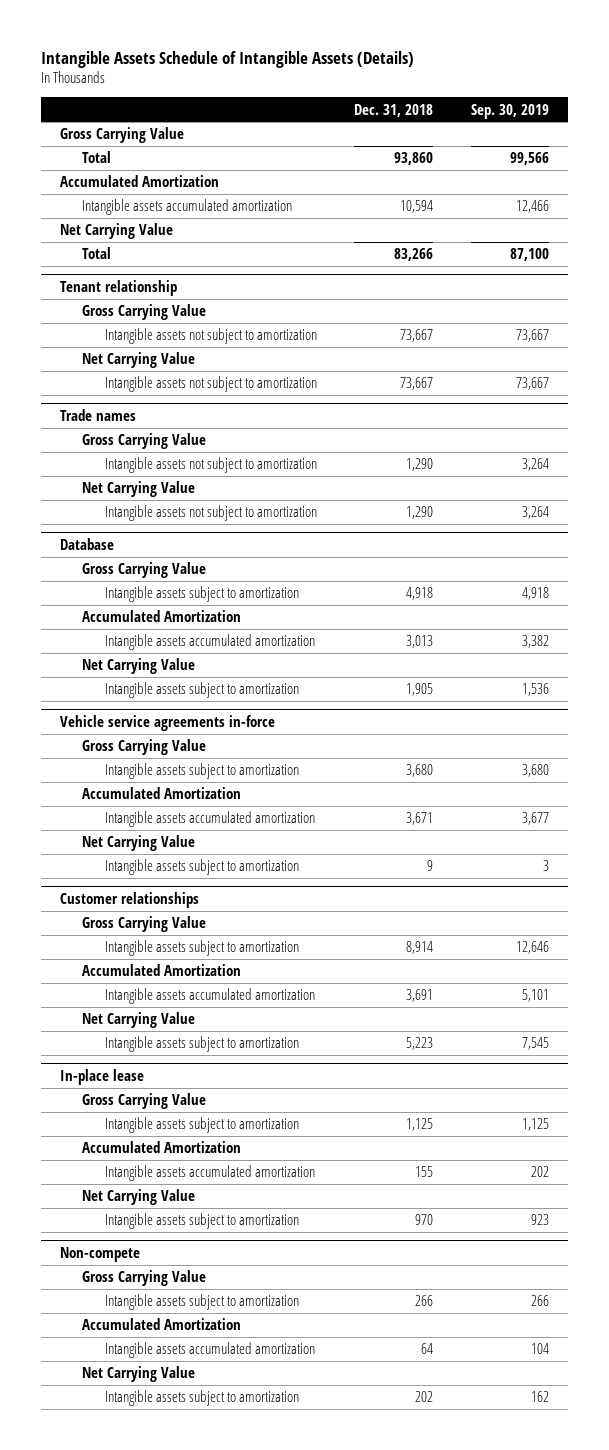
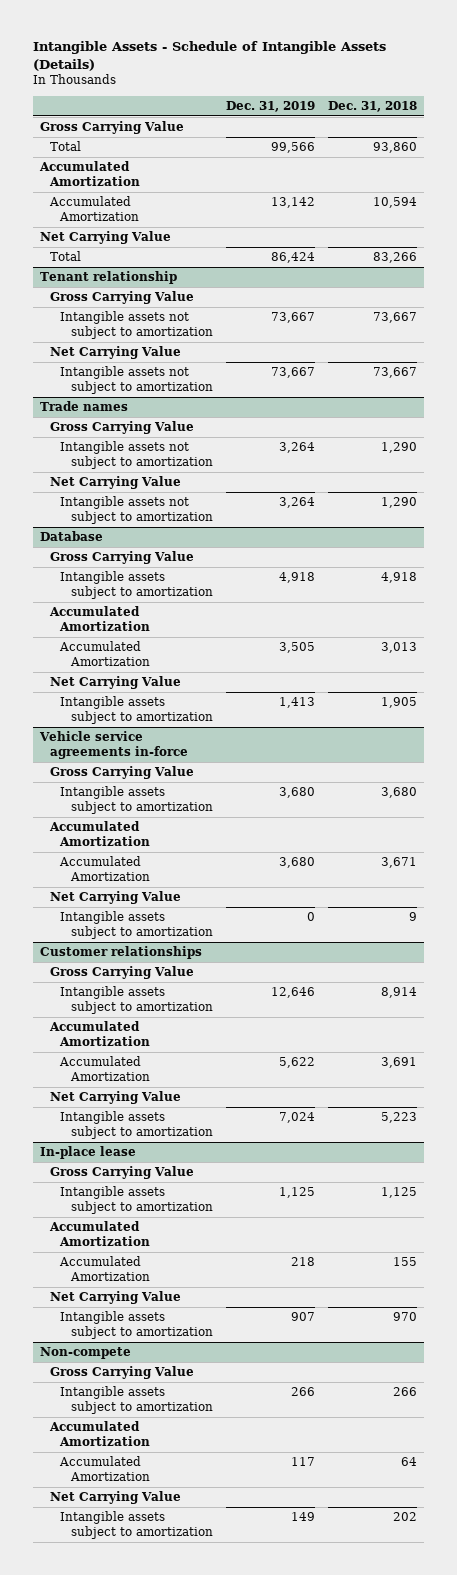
- Intangible Assets Schedule of Intangible Assets (Details)
+ Intangible Assets - Schedule of Intangible Assets (Details)
- | Dec. 31, 2018 | Sep. 30, 2019
+ | Dec. 31, 2019 | Dec. 31, 2018
- Intangible assets accumulated amortization | 10,594 | 12,466
+ Accumulated Amortization | 13,142 | 10,594
@ Database
- Intangible assets accumulated amortization | 3,013 | 3,382
+ Accumulated Amortization | 3,505 | 3,013
@ Vehicle service agreements in-force
- Intangible assets accumulated amortization | 3,671 | 3,677
+ Accumulated Amortization | 3,680 | 3,671
@ Customer relationships
- Intangible assets accumulated amortization | 3,691 | 5,101
+ Accumulated Amortization | 5,622 | 3,691
@ In-place lease
- Intangible assets accumulated amortization | 155 | 202
+ Accumulated Amortization | 218 | 155
@ Non-compete
- Intangible assets accumulated amortization | 64 | 104
+ Accumulated Amortization | 117 | 64

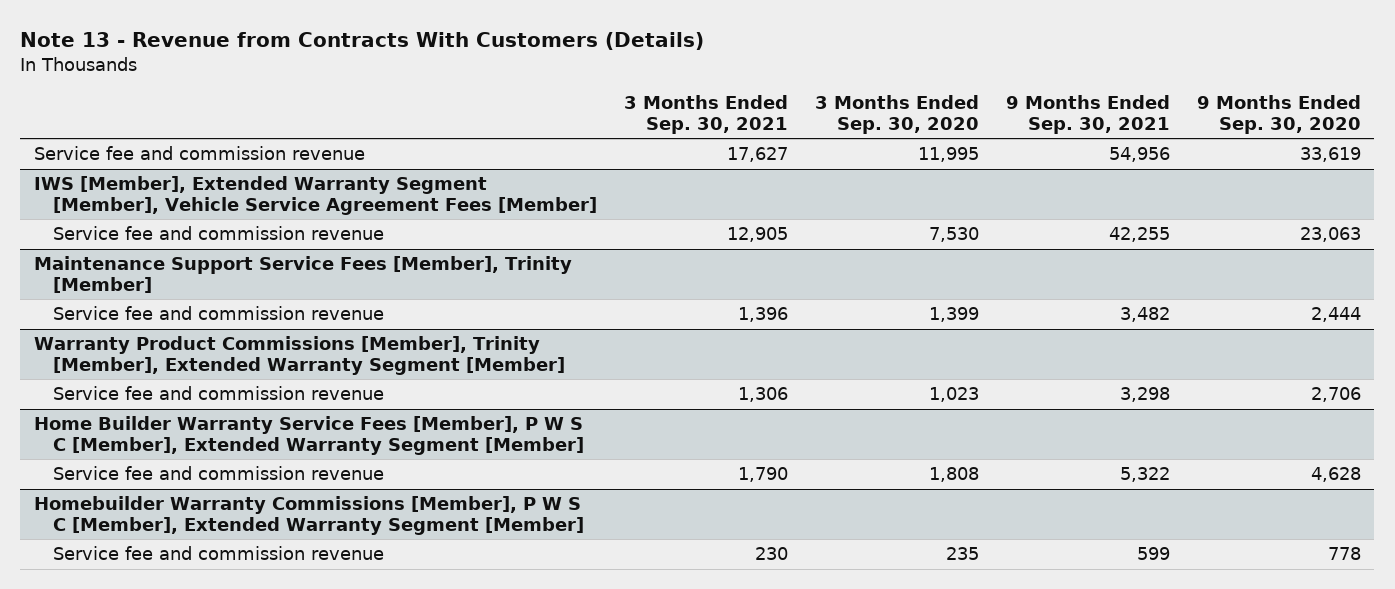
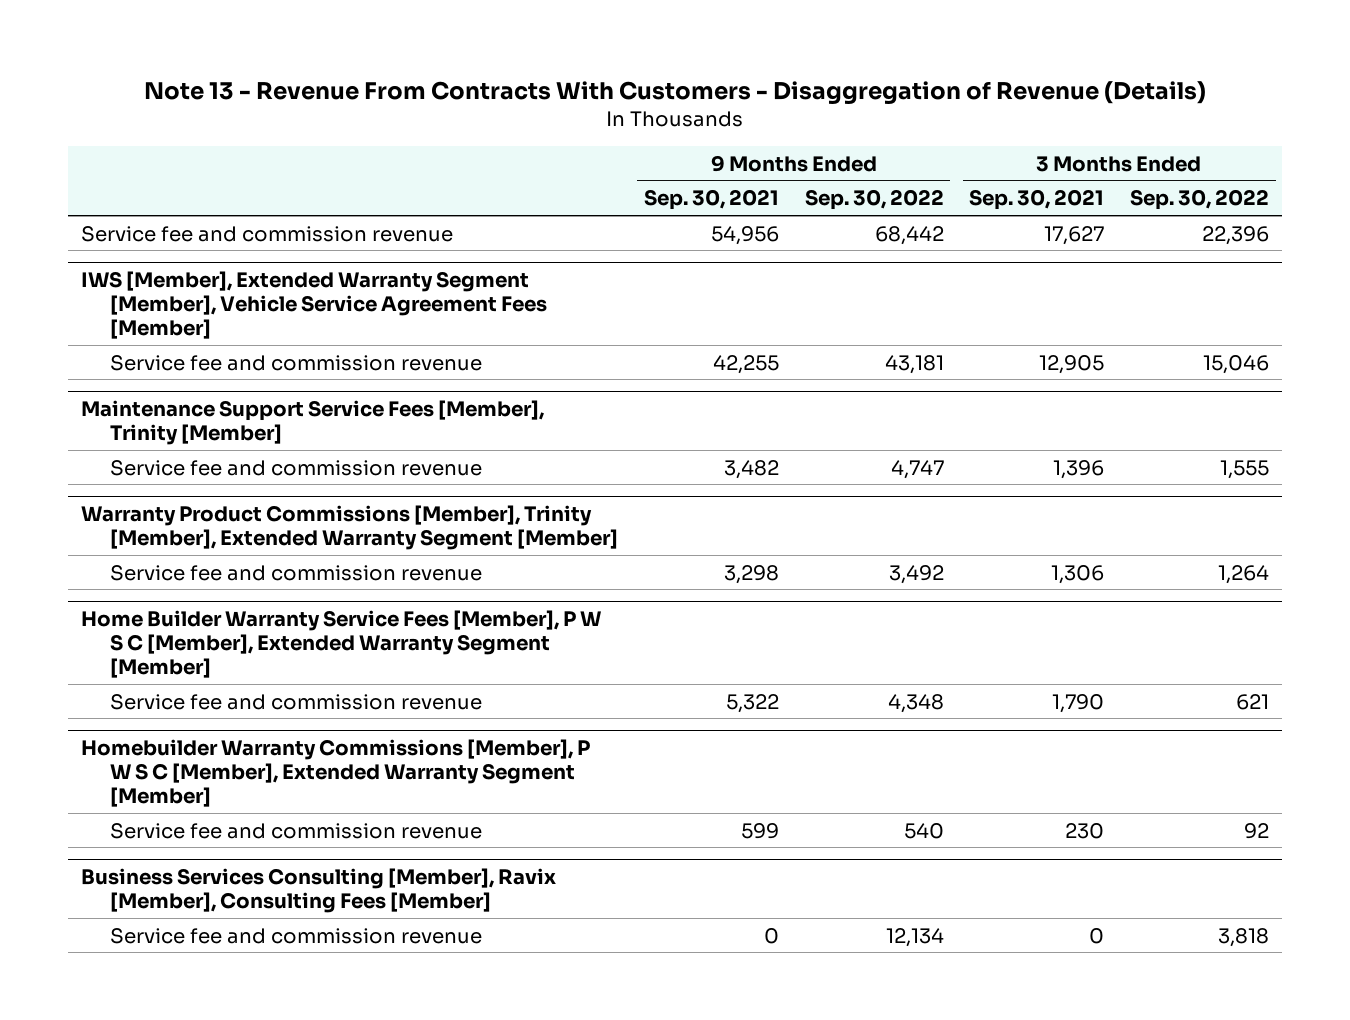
- Note 13 - Revenue from Contracts With Customers (Details)
+ Note 13 - Revenue From Contracts With Customers - Disaggregation of Revenue (Details)
- | 3 Months Ended Sep. 30, 2021 | 3 Months Ended Sep. 30, 2020 | 9 Months Ended Sep. 30, 2021 | 9 Months Ended Sep. 30, 2020
+ | 9 Months Ended Sep. 30, 2021 | 9 Months Ended Sep. 30, 2022 | 3 Months Ended Sep. 30, 2021 | 3 Months Ended Sep. 30, 2022
+ Business Services Consulting [Member], Ravix [Member], Consulting Fees [Member]
+ Service fee and commission revenue | 0 | 12,134 | 0 | 3,818

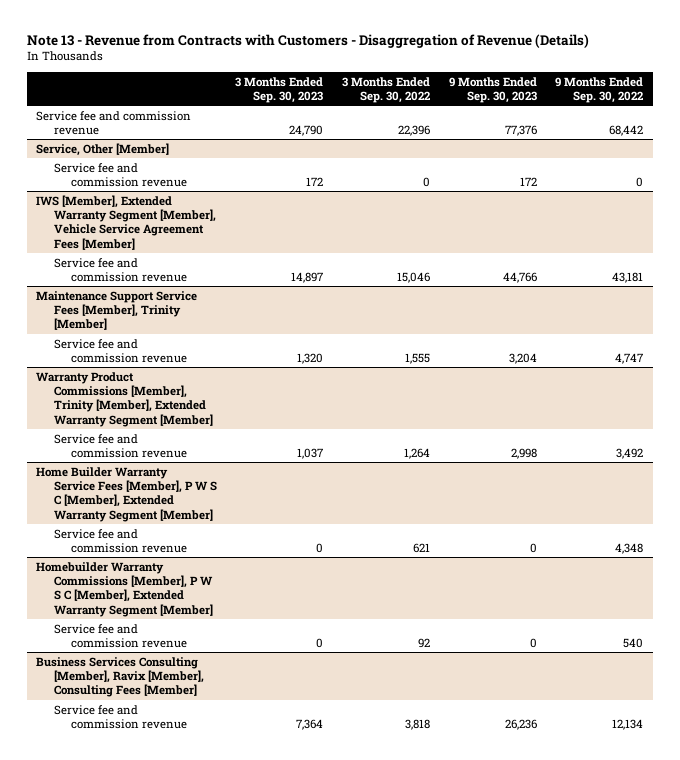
- Note 13 - Revenue From Contracts With Customers - Disaggregation of Revenue (Details)
+ Note 13 - Revenue from Contracts with Customers - Disaggregation of Revenue (Details)
- | 9 Months Ended Sep. 30, 2021 | 9 Months Ended Sep. 30, 2022 | 3 Months Ended Sep. 30, 2021 | 3 Months Ended Sep. 30, 2022
+ | 3 Months Ended Sep. 30, 2023 | 3 Months Ended Sep. 30, 2022 | 9 Months Ended Sep. 30, 2023 | 9 Months Ended Sep. 30, 2022
+ Service, Other [Member]
+ Service fee and commission revenue | 172 | 0 | 172 | 0

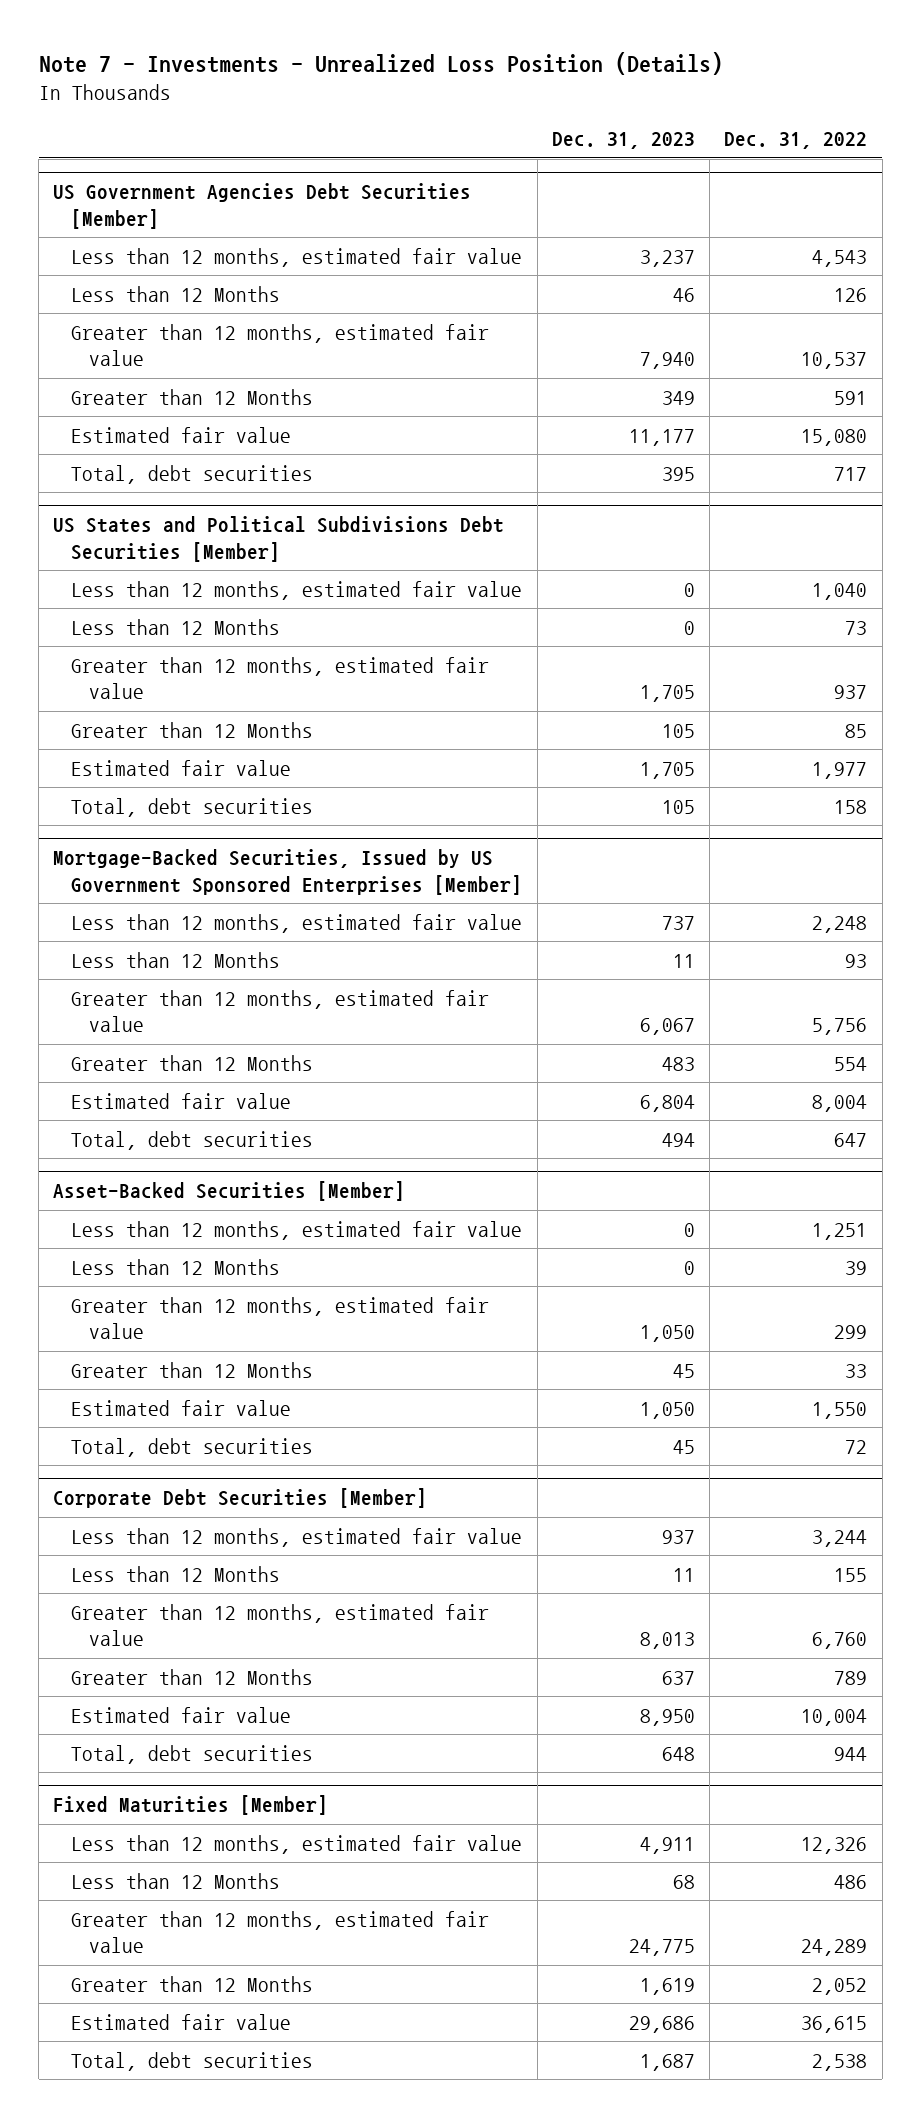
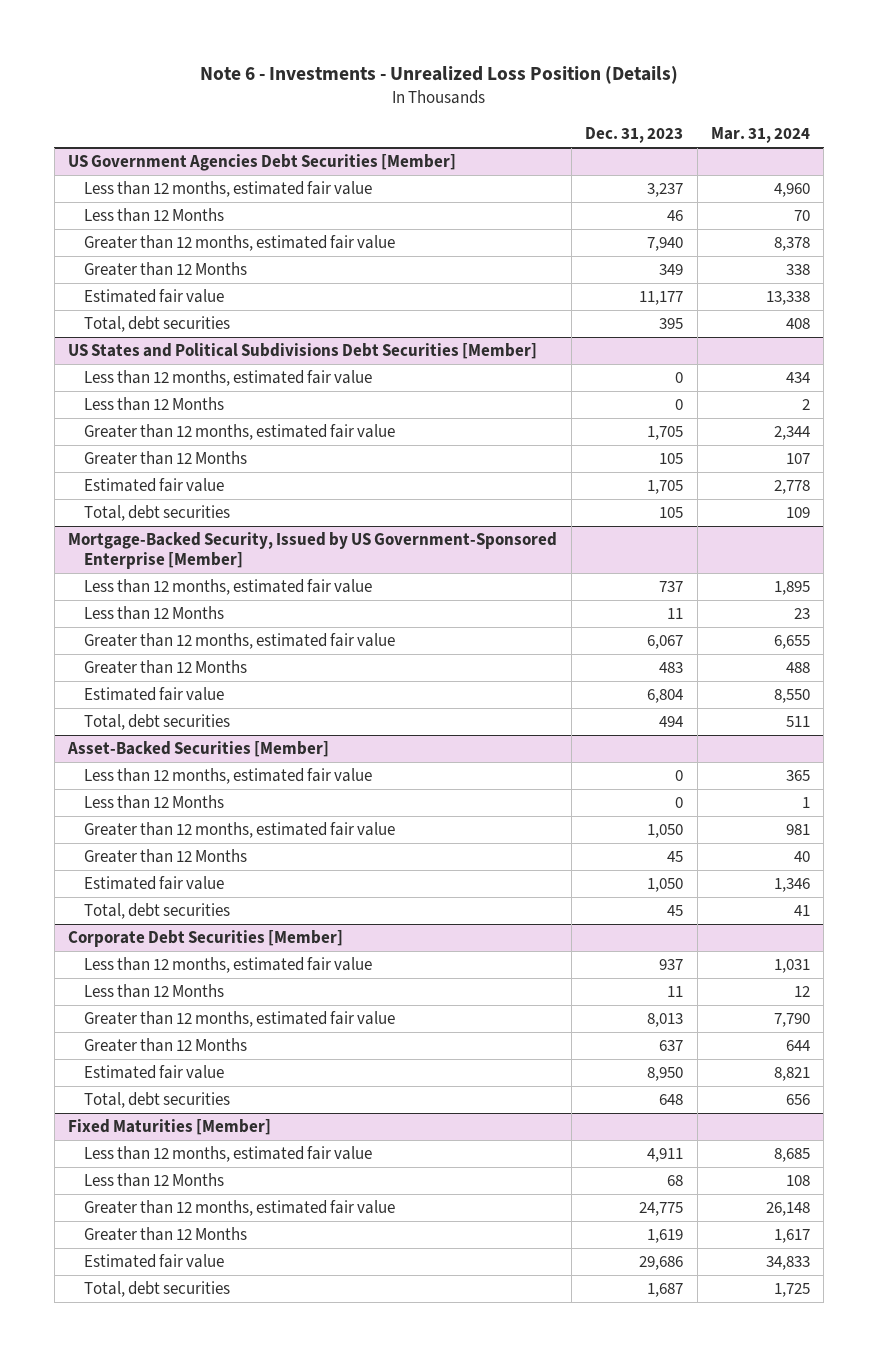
- Note 7 - Investments - Unrealized Loss Position (Details)
+ Note 6 - Investments - Unrealized Loss Position (Details)
- | Dec. 31, 2023 | Dec. 31, 2022
+ | Dec. 31, 2023 | Mar. 31, 2024
- Mortgage-Backed Securities, Issued by US Government Sponsored Enterprises [Member]
+ Mortgage-Backed Security, Issued by US Government-Sponsored Enterprise [Member]

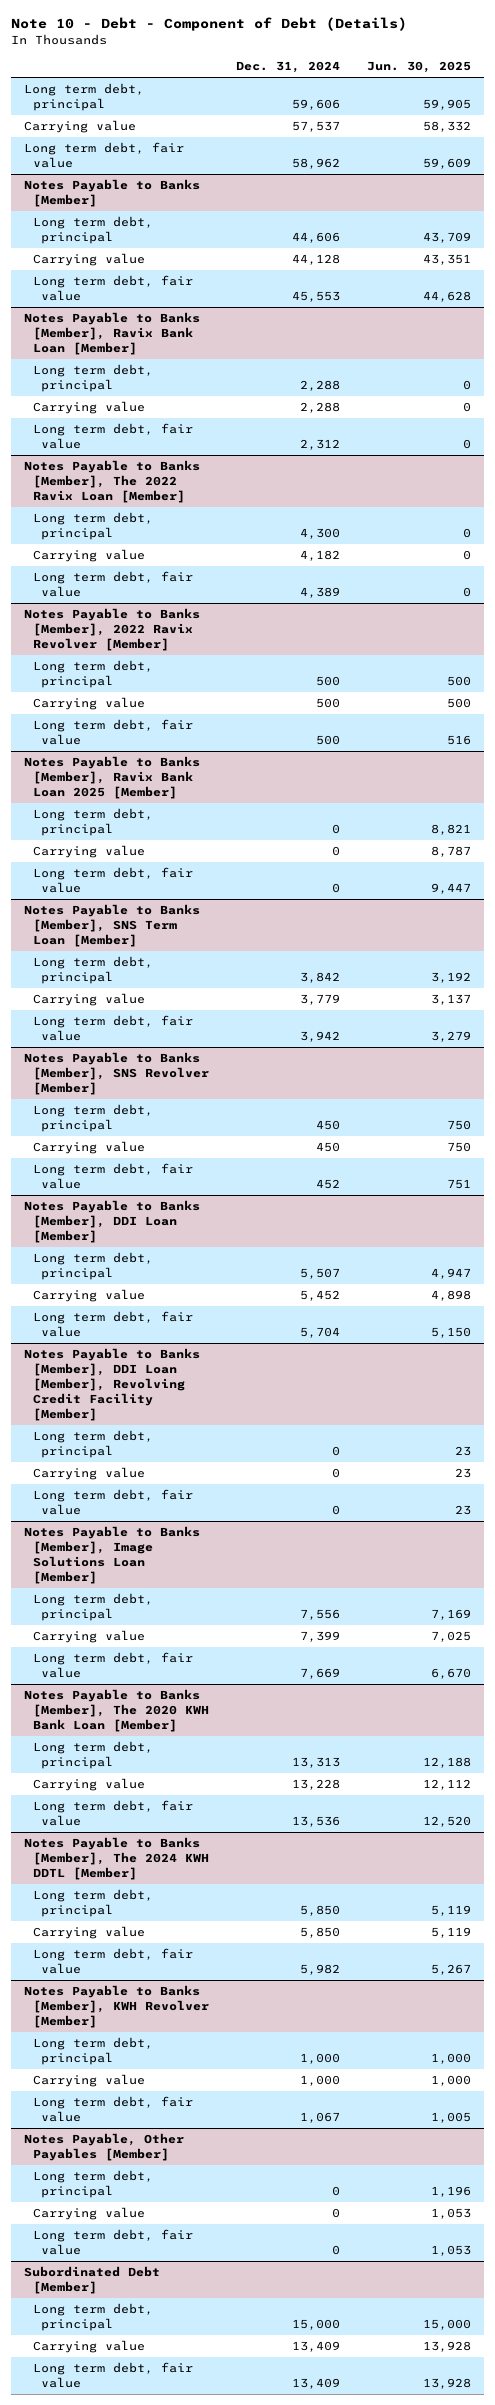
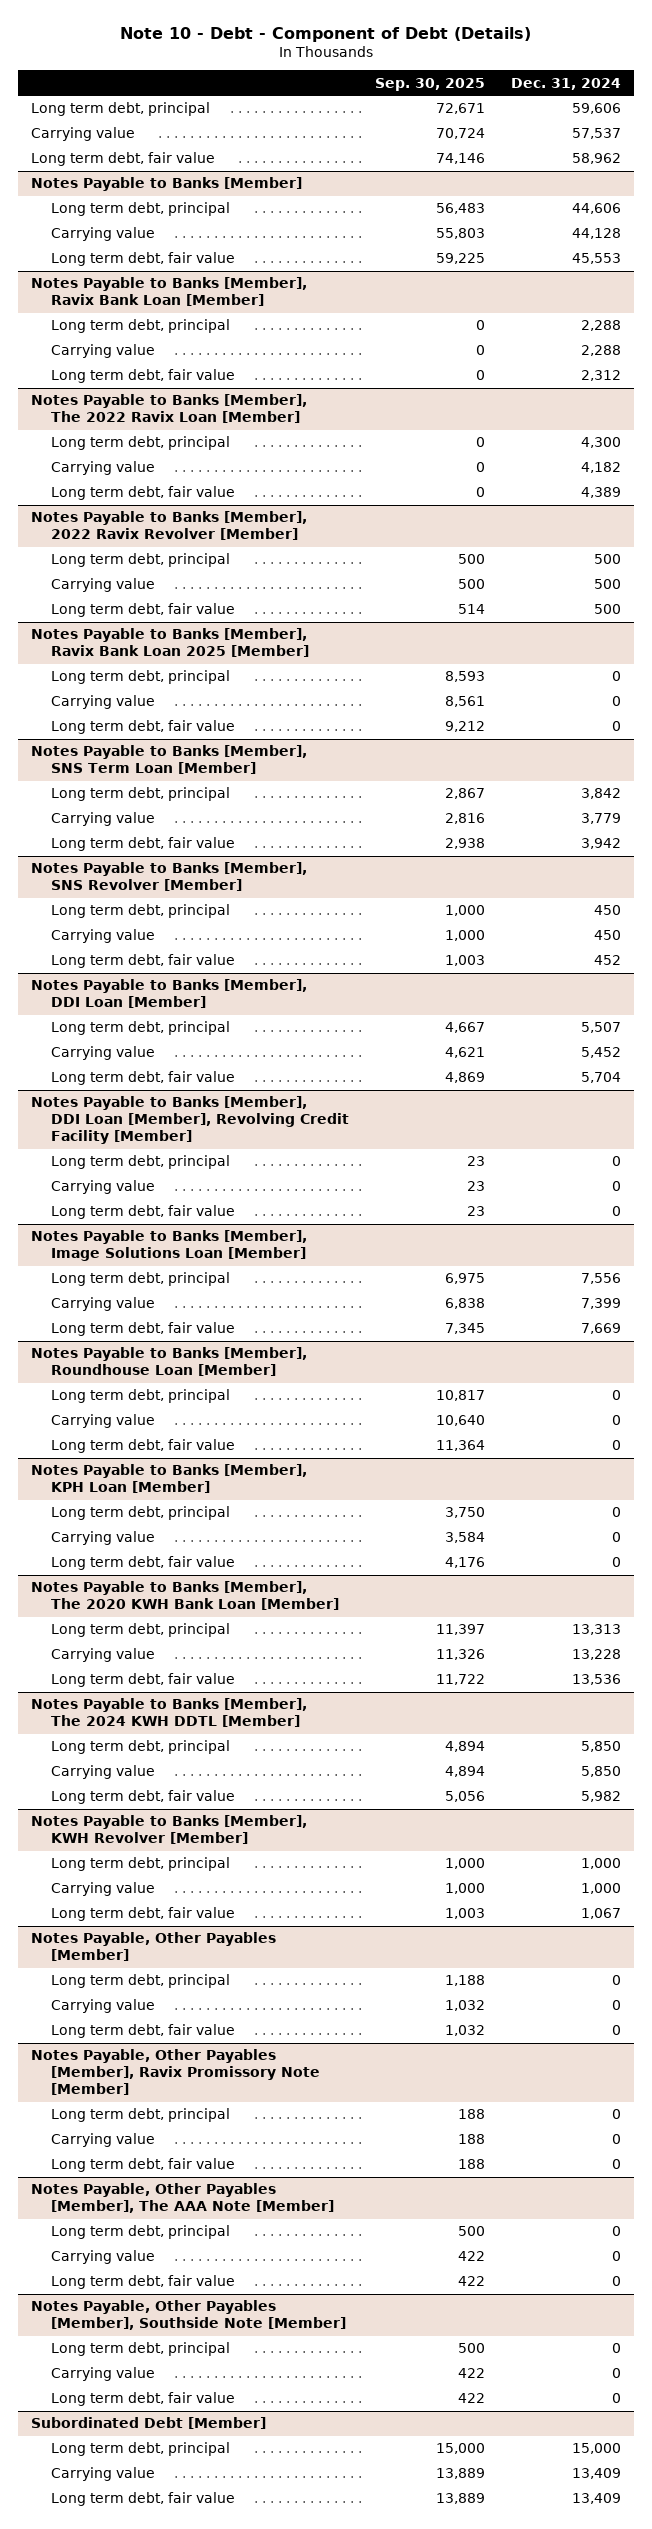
- | Dec. 31, 2024 | Jun. 30, 2025
+ | Sep. 30, 2025 | Dec. 31, 2024
+ Notes Payable to Banks [Member], Roundhouse Loan [Member]
+ Long term debt, principal | 10,817 | 0
+ Carrying value | 10,640 | 0
+ Long term debt, fair value | 11,364 | 0
+ Notes Payable to Banks [Member], KPH Loan [Member]
+ Long term debt, principal | 3,750 | 0
+ Carrying value | 3,584 | 0
+ Long term debt, fair value | 4,176 | 0
+ Notes Payable, Other Payables [Member], Ravix Promissory Note [Member]
+ Long term debt, principal | 188 | 0
+ Carrying value | 188 | 0
+ Long term debt, fair value | 188 | 0
+ Notes Payable, Other Payables [Member], The AAA Note [Member]
+ Long term debt, principal | 500 | 0
+ Carrying value | 422 | 0
+ Long term debt, fair value | 422 | 0
+ Notes Payable, Other Payables [Member], Southside Note [Member]
+ Long term debt, principal | 500 | 0
+ Carrying value | 422 | 0
+ Long term debt, fair value | 422 | 0

